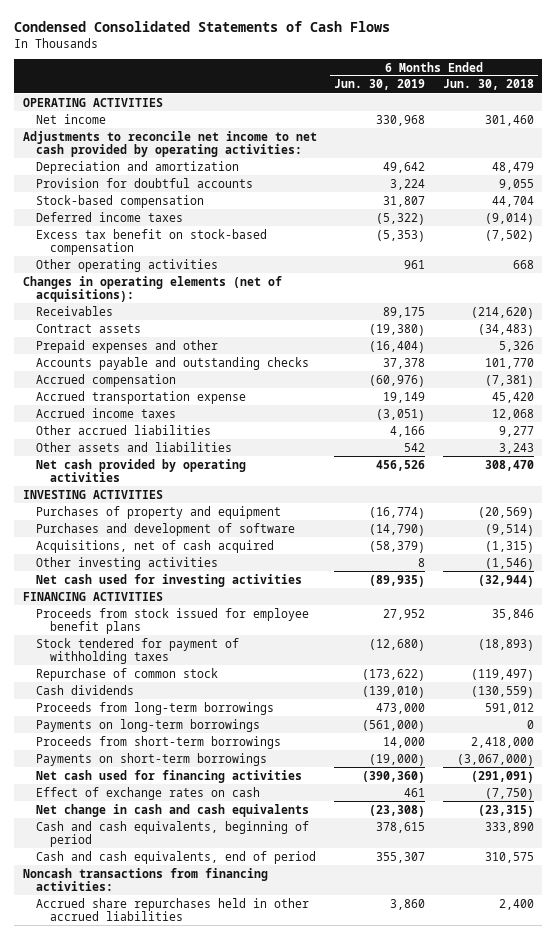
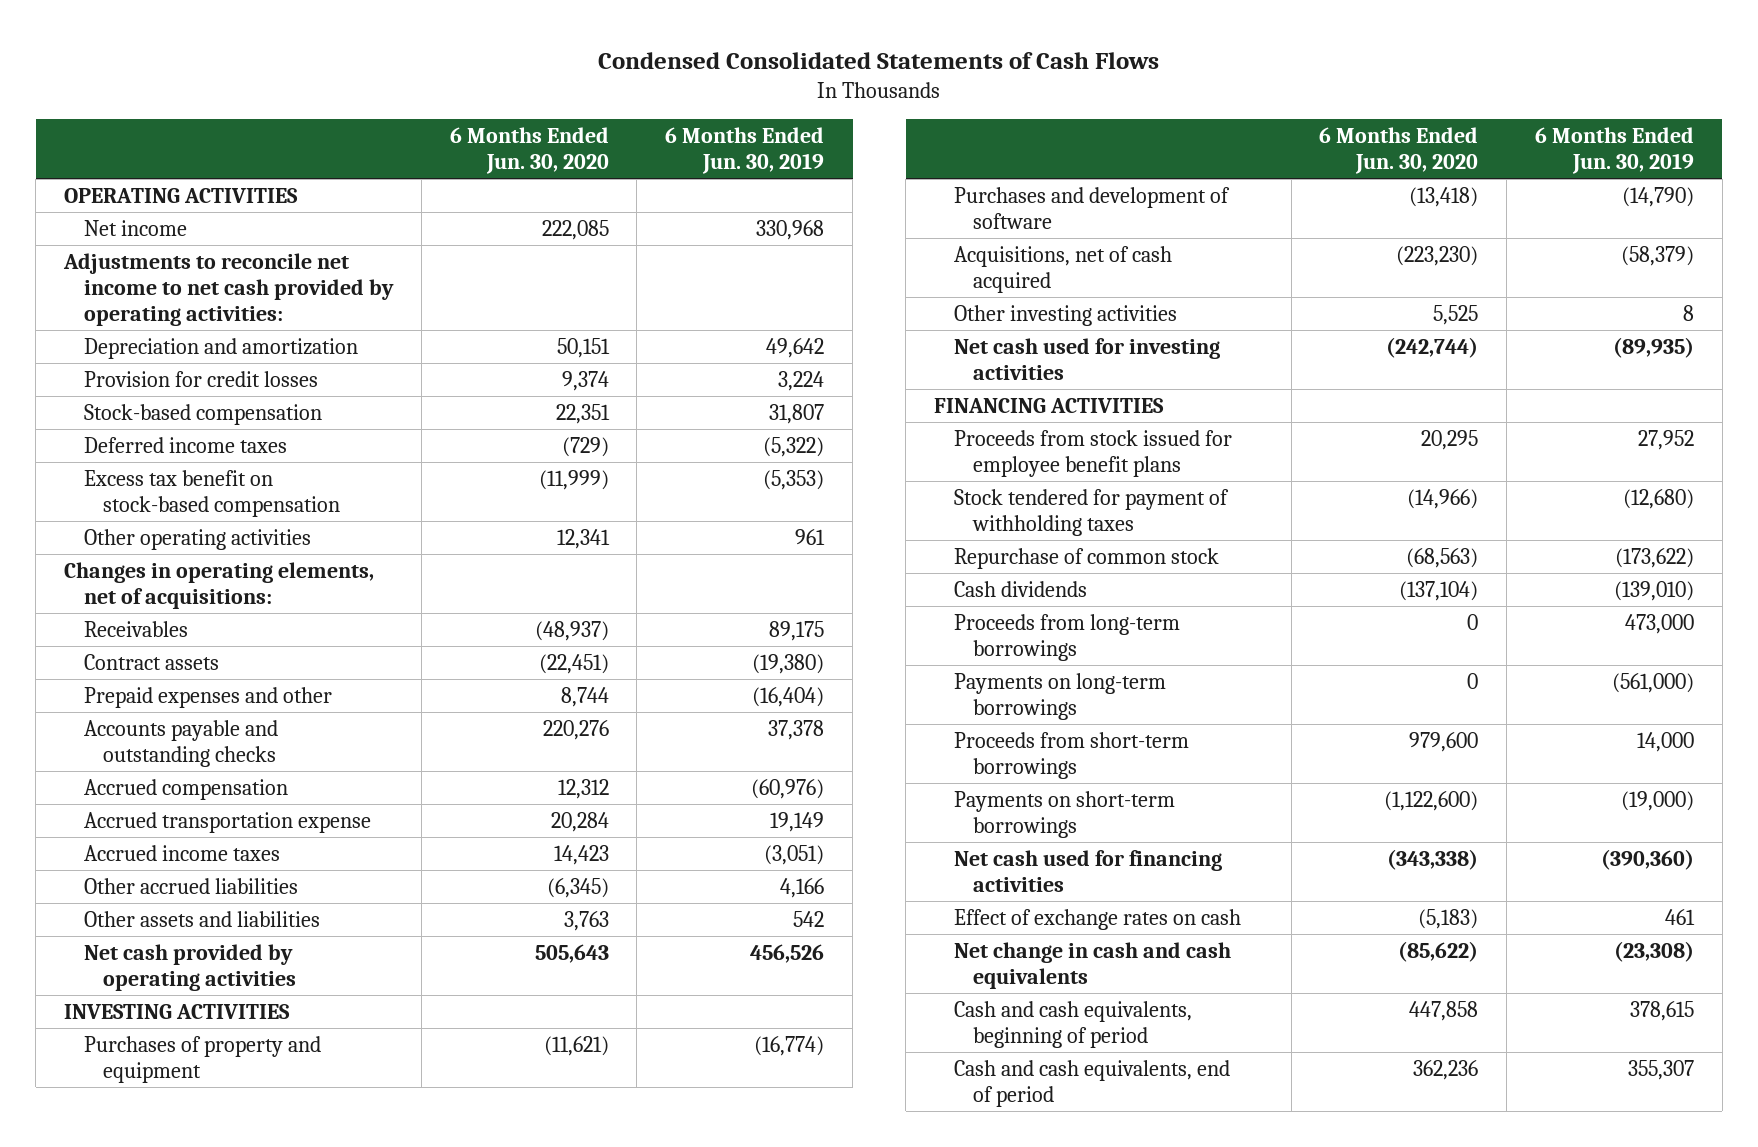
- | 6 Months Ended Jun. 30, 2019 | 6 Months Ended Jun. 30, 2018
+ | 6 Months Ended Jun. 30, 2020 | 6 Months Ended Jun. 30, 2019
- Provision for doubtful accounts | 3,224 | 9,055
+ Provision for credit losses | 9,374 | 3,224
- Changes in operating elements (net of acquisitions):
+ Changes in operating elements, net of acquisitions:
- Noncash transactions from financing activities:
- Accrued share repurchases held in other accrued liabilities | 3,860 | 2,400

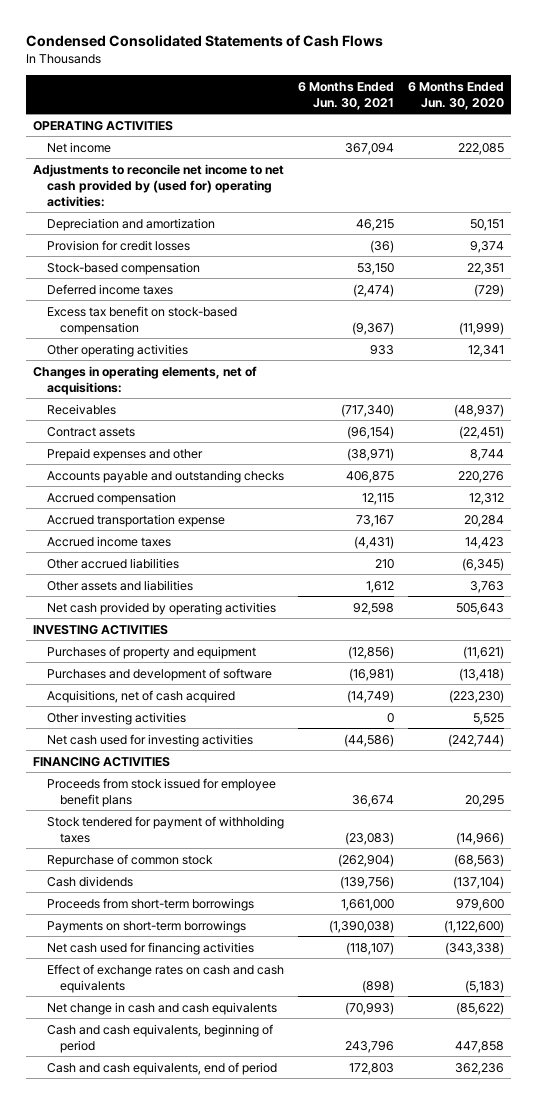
- | 6 Months Ended Jun. 30, 2020 | 6 Months Ended Jun. 30, 2019
+ | 6 Months Ended Jun. 30, 2021 | 6 Months Ended Jun. 30, 2020
- Adjustments to reconcile net income to net cash provided by operating activities:
+ Adjustments to reconcile net income to net cash provided by (used for) operating activities:
- Proceeds from long-term borrowings | 0 | 473,000
- Payments on long-term borrowings | 0 | (561,000)
- Effect of exchange rates on cash | (5,183) | 461
+ Effect of exchange rates on cash and cash equivalents | (898) | (5,183)

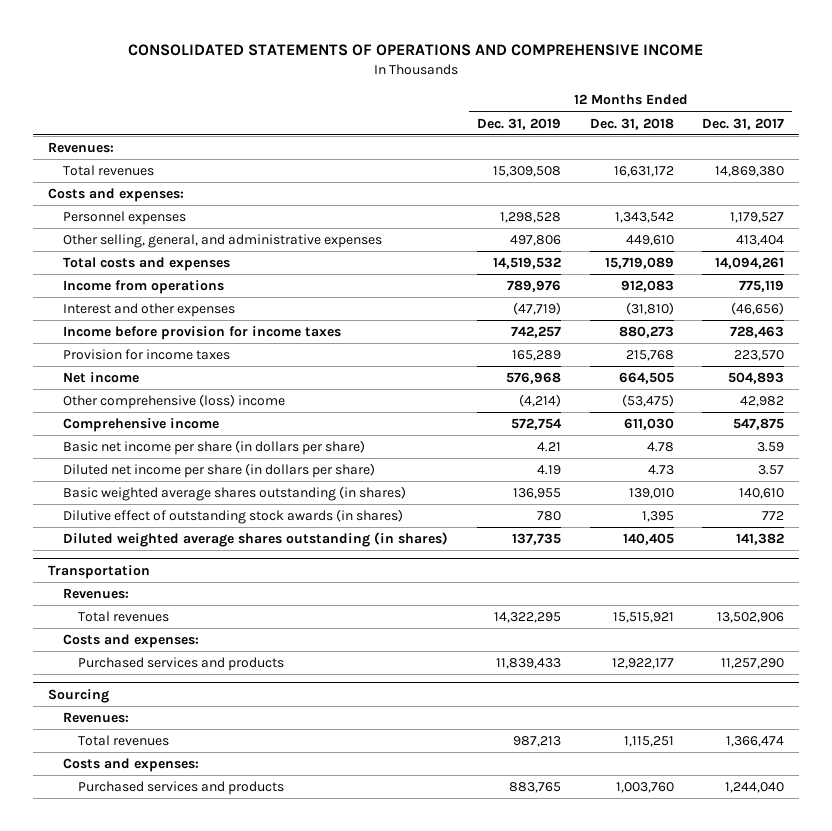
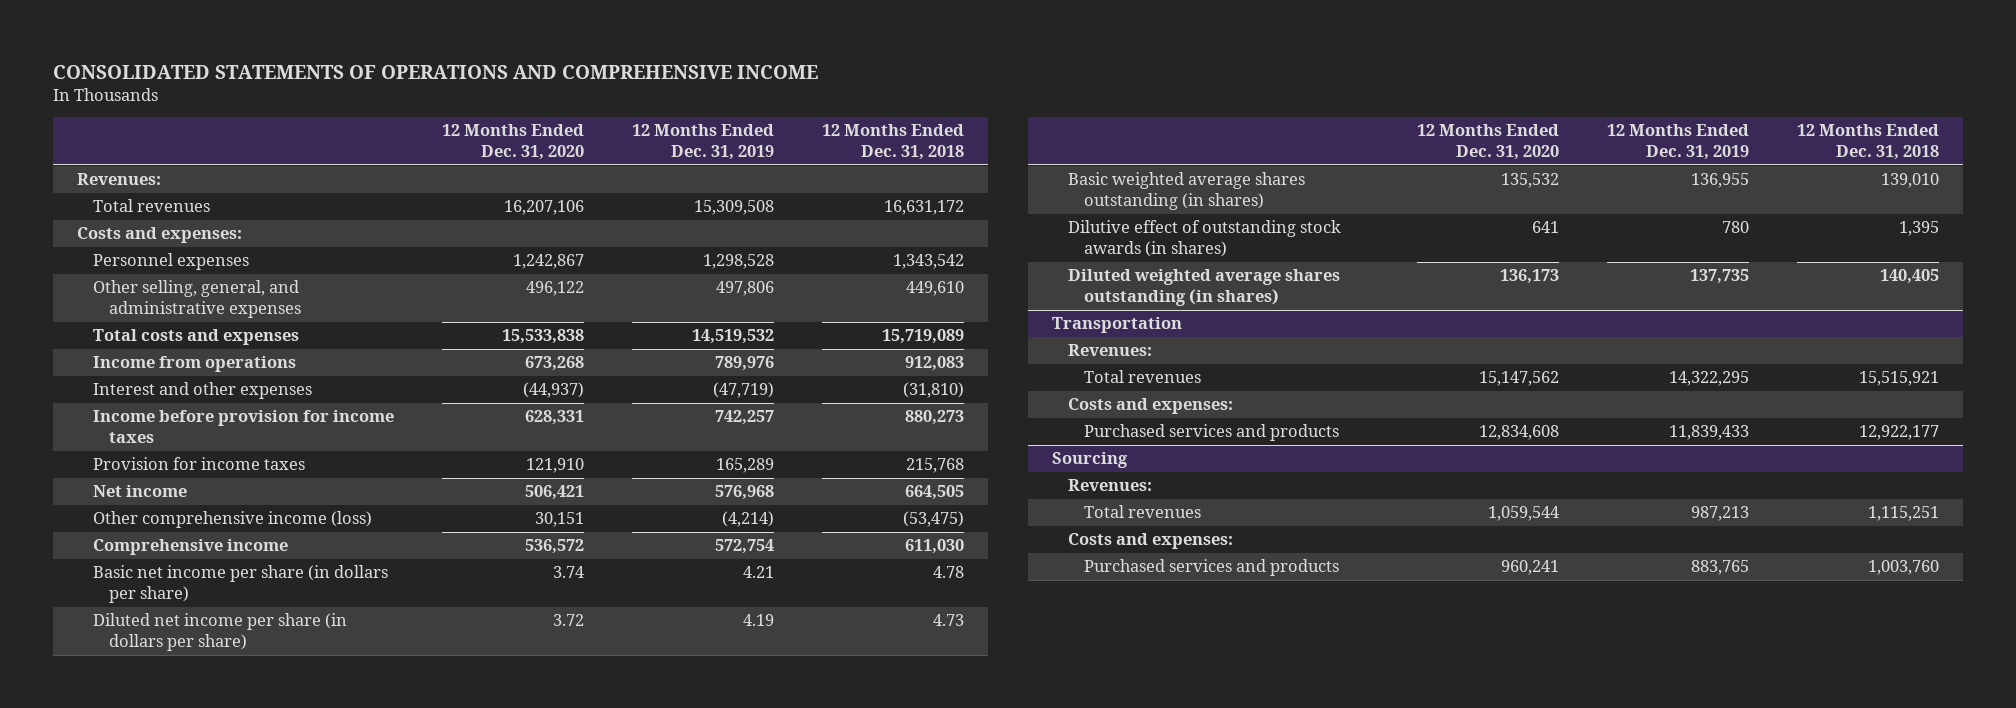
- | 12 Months Ended Dec. 31, 2019 | 12 Months Ended Dec. 31, 2018 | 12 Months Ended Dec. 31, 2017
+ | 12 Months Ended Dec. 31, 2020 | 12 Months Ended Dec. 31, 2019 | 12 Months Ended Dec. 31, 2018
- Other comprehensive (loss) income | (4,214) | (53,475) | 42,982
+ Other comprehensive income (loss) | 30,151 | (4,214) | (53,475)

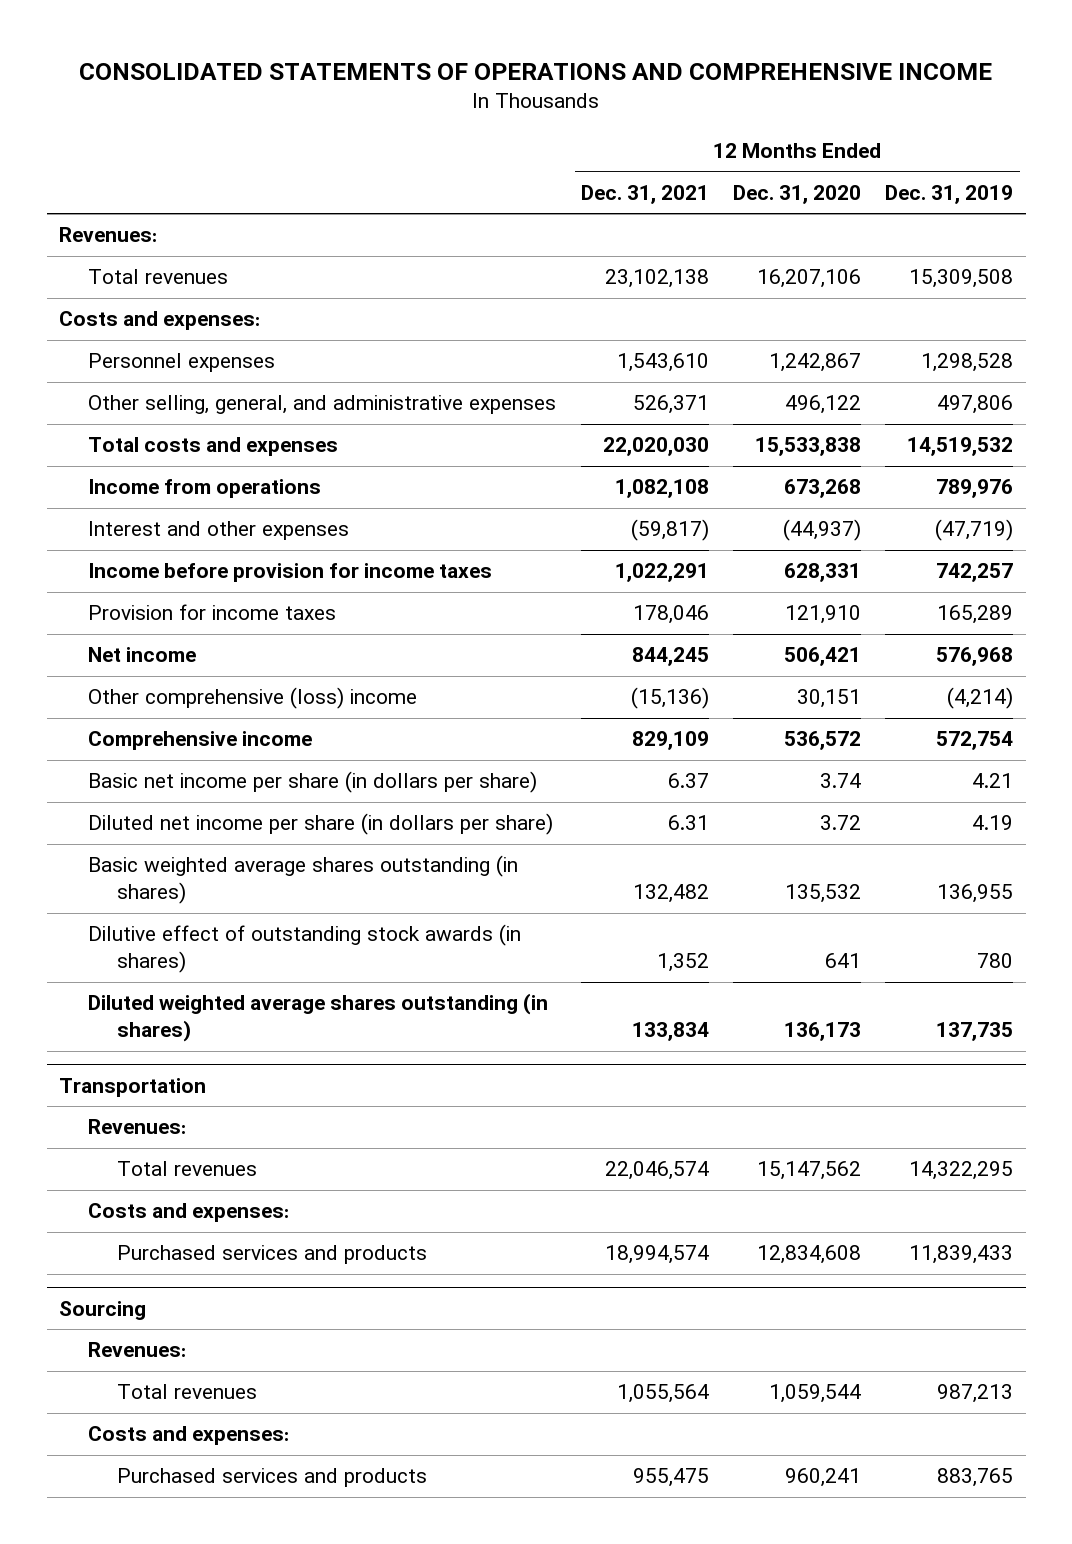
- | 12 Months Ended Dec. 31, 2020 | 12 Months Ended Dec. 31, 2019 | 12 Months Ended Dec. 31, 2018
+ | 12 Months Ended Dec. 31, 2021 | 12 Months Ended Dec. 31, 2020 | 12 Months Ended Dec. 31, 2019
- Other comprehensive income (loss) | 30,151 | (4,214) | (53,475)
+ Other comprehensive (loss) income | (15,136) | 30,151 | (4,214)

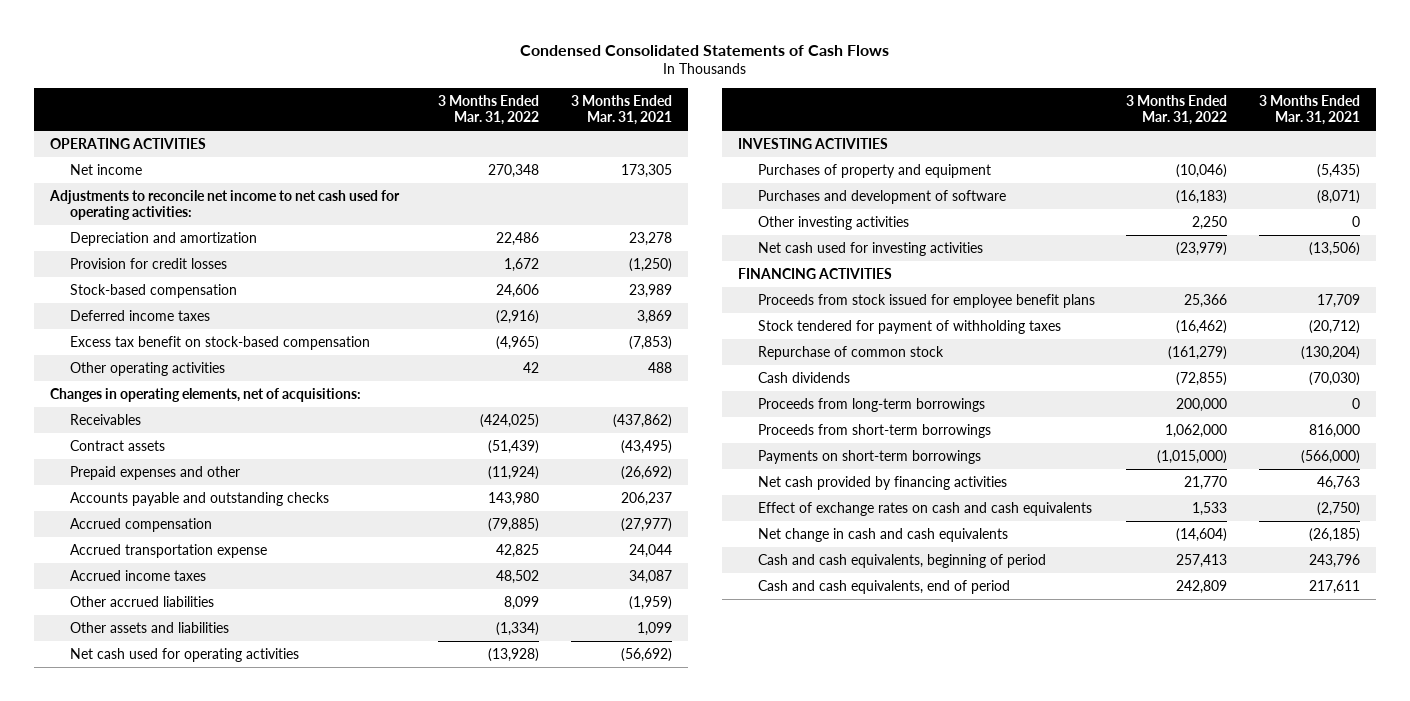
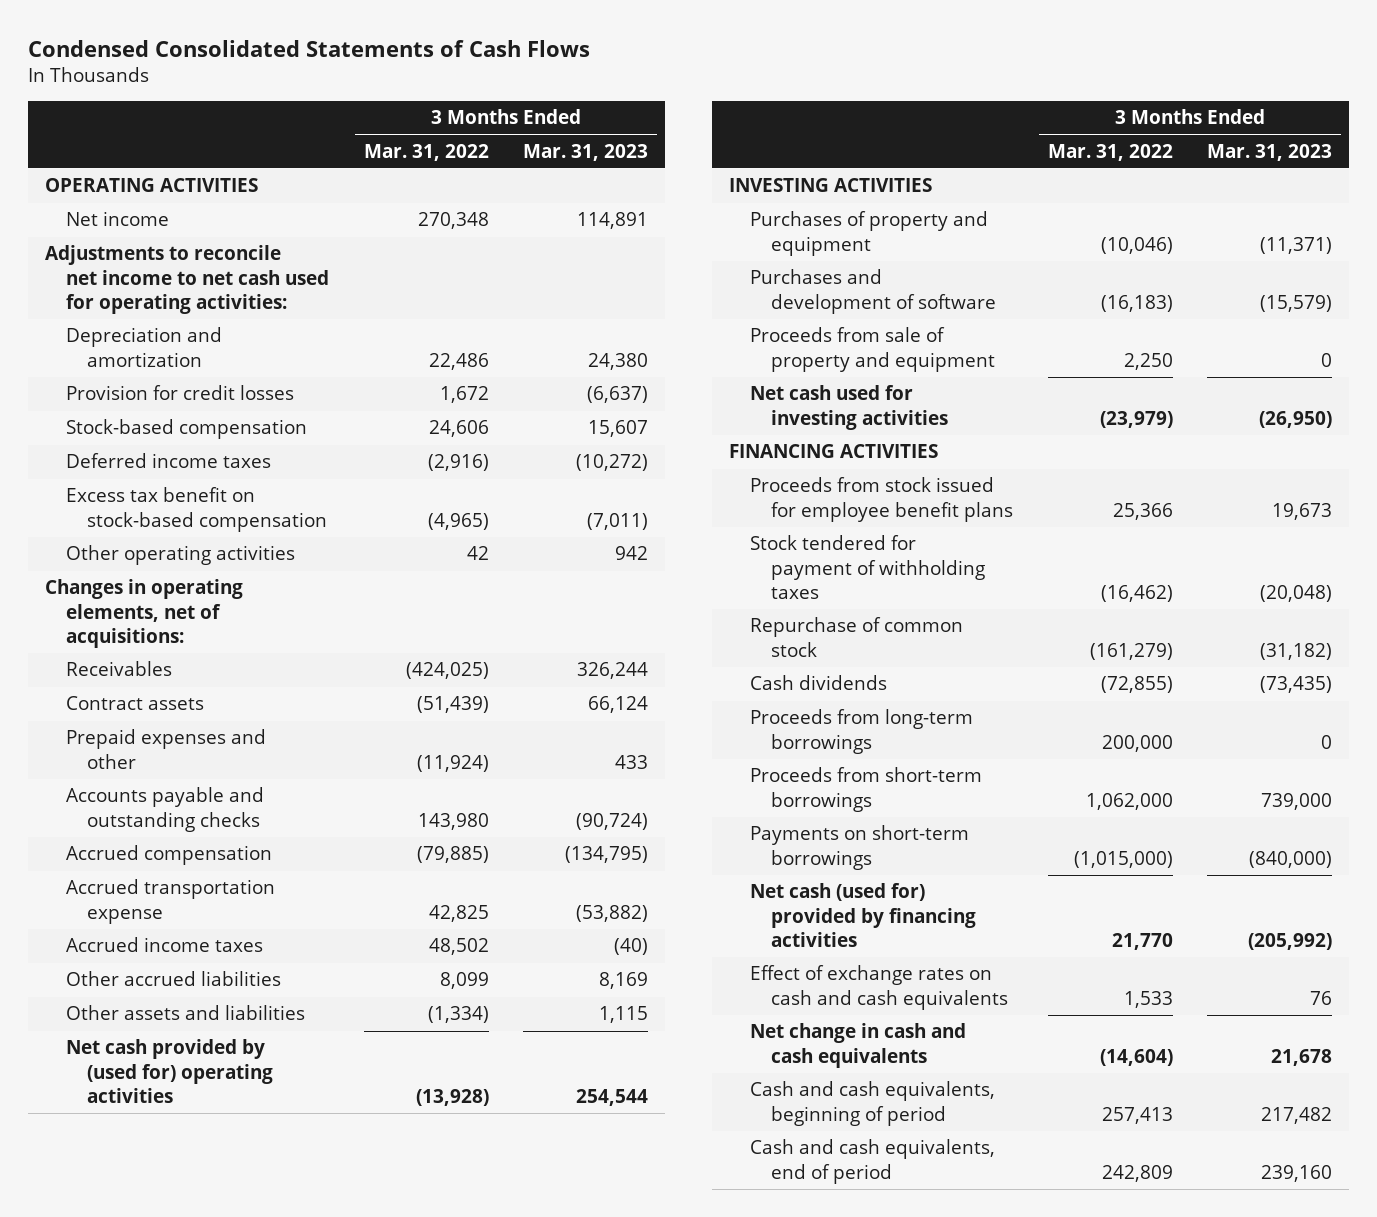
- | 3 Months Ended Mar. 31, 2022 | 3 Months Ended Mar. 31, 2021
+ | 3 Months Ended Mar. 31, 2022 | 3 Months Ended Mar. 31, 2023
- Net cash used for operating activities | (13,928) | (56,692)
+ Net cash provided by (used for) operating activities | (13,928) | 254,544
- Other investing activities | 2,250 | 0
+ Proceeds from sale of property and equipment | 2,250 | 0
- Net cash provided by financing activities | 21,770 | 46,763
+ Net cash (used for) provided by financing activities | 21,770 | (205,992)

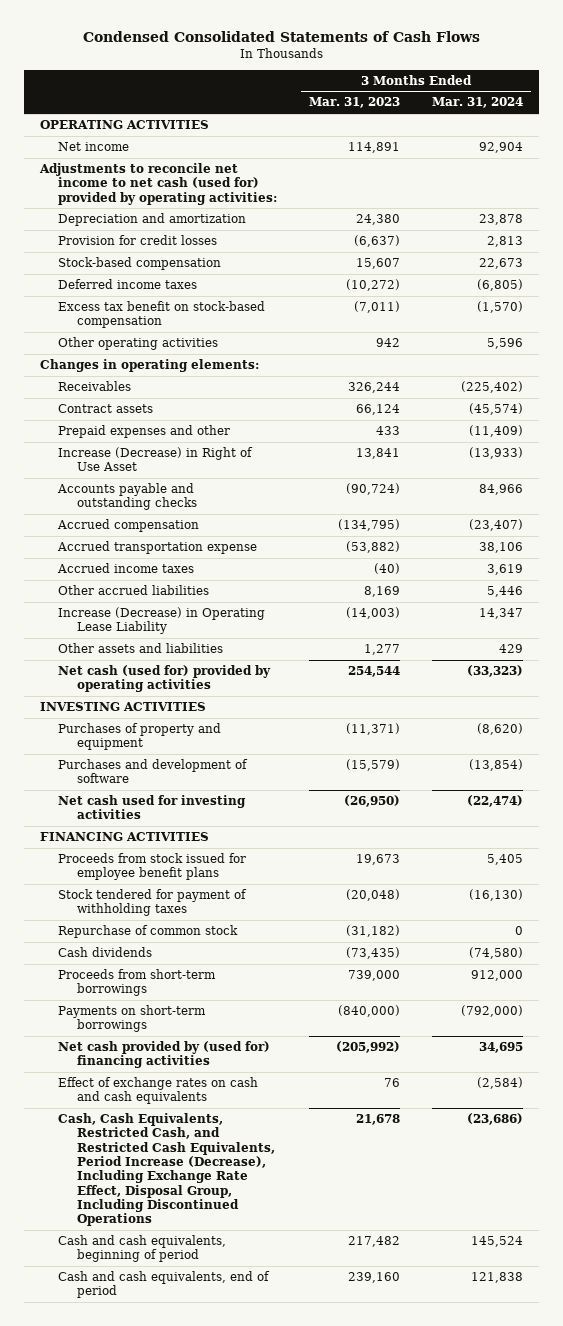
- | 3 Months Ended Mar. 31, 2022 | 3 Months Ended Mar. 31, 2023
+ | 3 Months Ended Mar. 31, 2023 | 3 Months Ended Mar. 31, 2024
- Adjustments to reconcile net income to net cash used for operating activities:
+ Adjustments to reconcile net income to net cash (used for) provided by operating activities:
- Changes in operating elements, net of acquisitions:
+ Changes in operating elements:
+ Increase (Decrease) in Right of Use Asset | 13,841 | (13,933)
- Other assets and liabilities | (1,334) | 1,115
- Net cash provided by (used for) operating activities | (13,928) | 254,544
+ Increase (Decrease) in Operating Lease Liability | (14,003) | 14,347
+ Other assets and liabilities | 1,277 | 429
+ Net cash (used for) provided by operating activities | 254,544 | (33,323)
- Proceeds from sale of property and equipment | 2,250 | 0
- Proceeds from long-term borrowings | 200,000 | 0
- Net cash (used for) provided by financing activities | 21,770 | (205,992)
+ Net cash provided by (used for) financing activities | (205,992) | 34,695
- Net change in cash and cash equivalents | (14,604) | 21,678
+ Cash, Cash Equivalents, Restricted Cash, and Restricted Cash Equivalents, Period Increase (Decrease), Including Exchange Rate Effect, Disposal Group, Including Discontinued Operations | 21,678 | (23,686)

